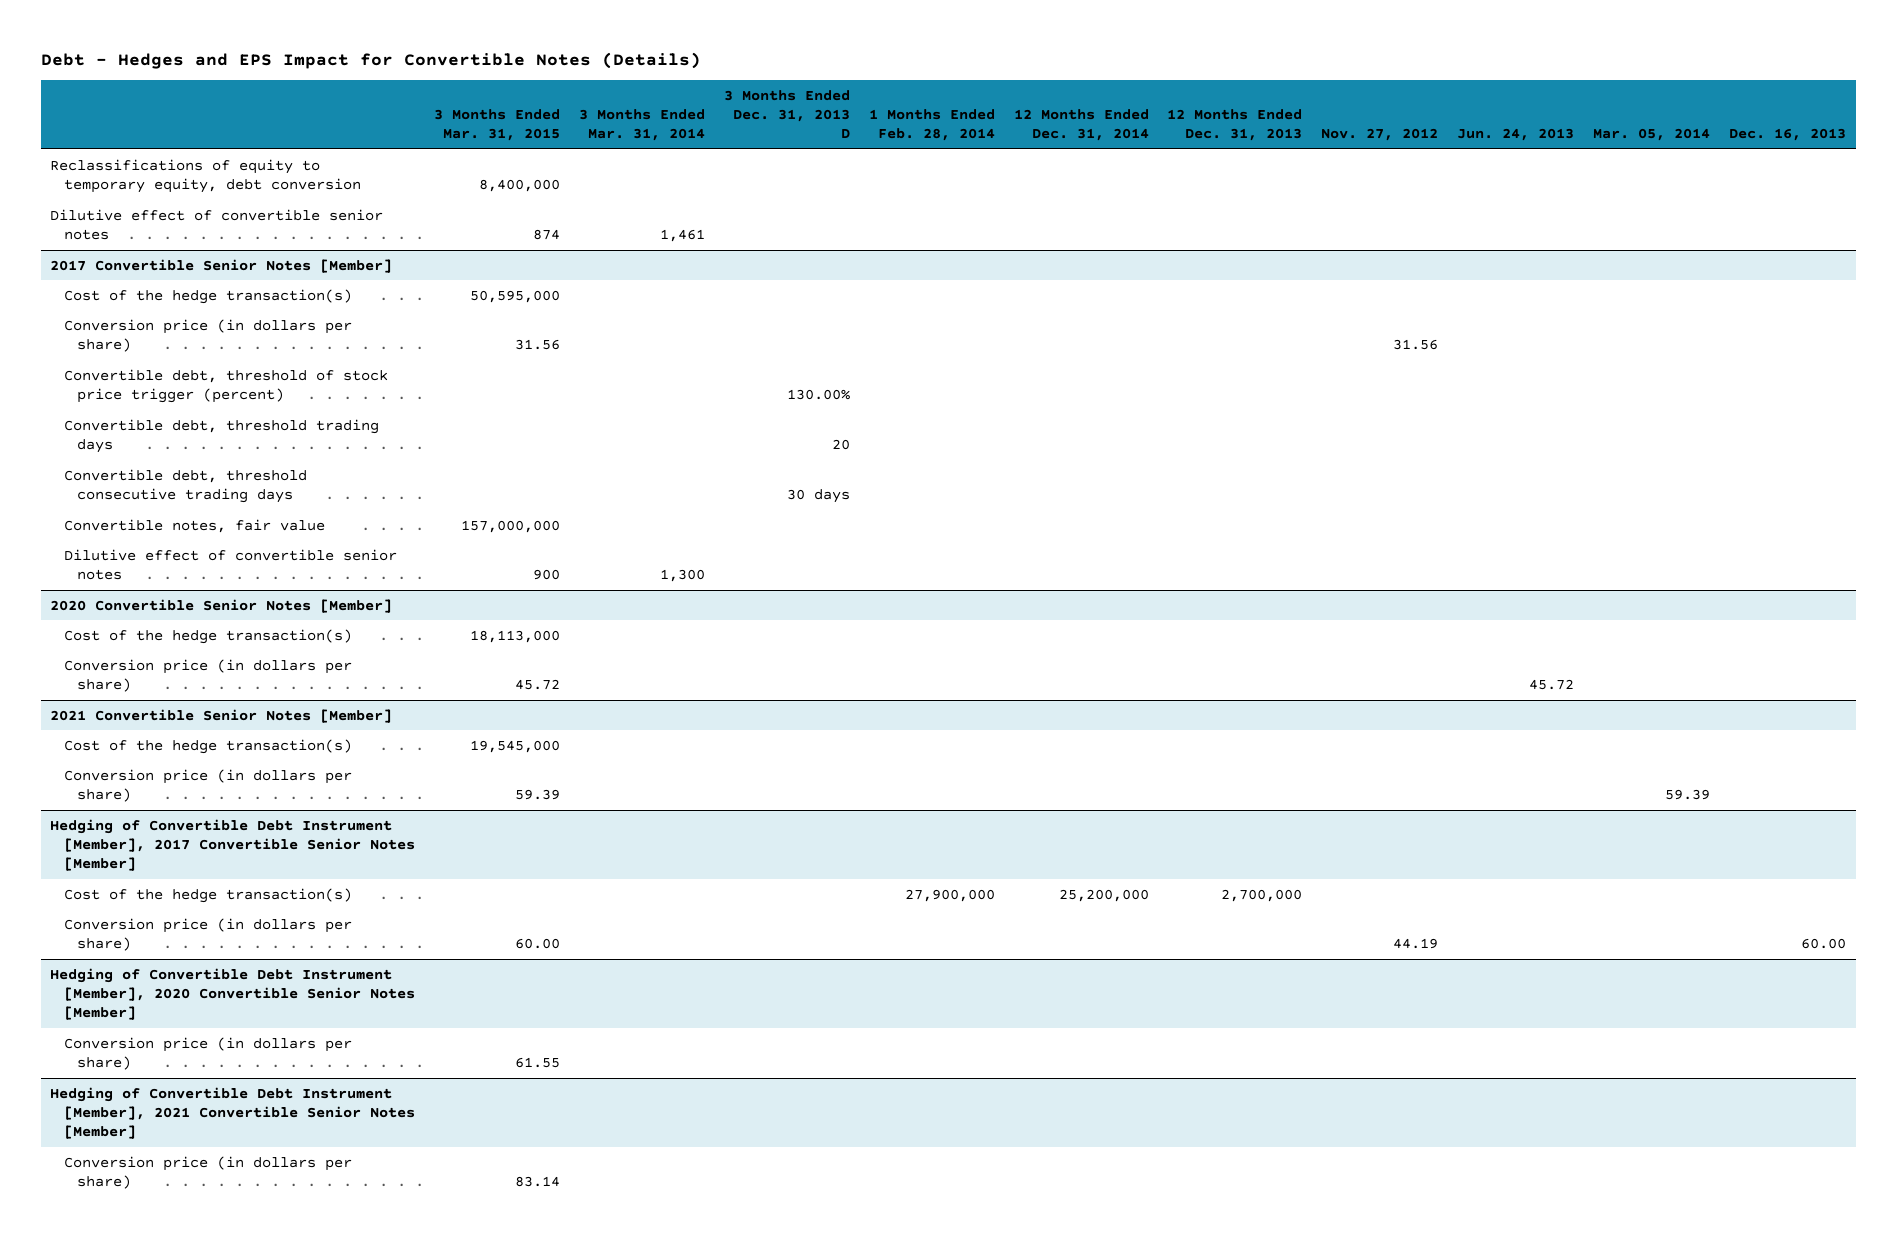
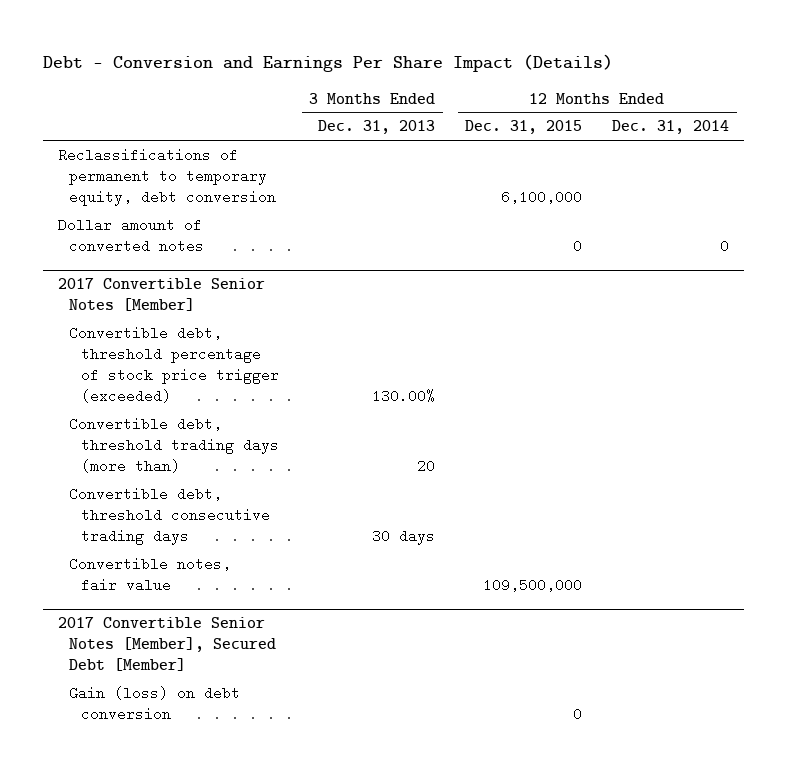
- Debt - Hedges and EPS Impact for Convertible Notes (Details)
+ Debt - Conversion and Earnings Per Share Impact (Details)
- | 3 Months Ended Mar. 31, 2015 | 3 Months Ended Mar. 31, 2014 | 3 Months Ended Dec. 31, 2013 D | 1 Months Ended Feb. 28, 2014 | 12 Months Ended Dec. 31, 2014 | 12 Months Ended Dec. 31, 2013 | Nov. 27, 2012 | Jun. 24, 2013 | Mar. 05, 2014 | Dec. 16, 2013
+ | 3 Months Ended Dec. 31, 2013 | 12 Months Ended Dec. 31, 2015 | 12 Months Ended Dec. 31, 2014
- Reclassifications of equity to temporary equity, debt conversion | 8,400,000 | | | | | | | | |
- Dilutive effect of convertible senior notes | 874 | 1,461 | | | | | | | |
+ Reclassifications of permanent to temporary equity, debt conversion | | 6,100,000 |
+ Dollar amount of converted notes | | 0 | 0
@ 2017 Convertible Senior Notes [Member]
- Cost of the hedge transaction(s) | 50,595,000 | | | | | | | | |
- Conversion price (in dollars per share) | 31.56 | | | | | | 31.56 | | |
- Convertible debt, threshold of stock price trigger (percent) | | | 130.00% | | | | | | |
- Convertible debt, threshold trading days | | | 20 | | | | | | |
+ Convertible debt, threshold percentage of stock price trigger (exceeded) | 130.00% | |
+ Convertible debt, threshold trading days (more than) | 20 | |
- Dilutive effect of convertible senior notes | 900 | 1,300 | | | | | | | |
- 2020 Convertible Senior Notes [Member]
- Cost of the hedge transaction(s) | 18,113,000 | | | | | | | | |
- Conversion price (in dollars per share) | 45.72 | | | | | | | 45.72 | |
- 2021 Convertible Senior Notes [Member]
- Cost of the hedge transaction(s) | 19,545,000 | | | | | | | | |
- Conversion price (in dollars per share) | 59.39 | | | | | | | | 59.39 |
- Hedging of Convertible Debt Instrument [Member], 2017 Convertible Senior Notes [Member]
- Cost of the hedge transaction(s) | | | | 27,900,000 | 25,200,000 | 2,700,000 | | | |
- Conversion price (in dollars per share) | 60.00 | | | | | | 44.19 | | | 60.00
- Hedging of Convertible Debt Instrument [Member], 2020 Convertible Senior Notes [Member]
- Conversion price (in dollars per share) | 61.55 | | | | | | | | |
- Hedging of Convertible Debt Instrument [Member], 2021 Convertible Senior Notes [Member]
- Conversion price (in dollars per share) | 83.14 | | | | | | | | |
+ 2017 Convertible Senior Notes [Member], Secured Debt [Member]
+ Gain (loss) on debt conversion | | 0 |

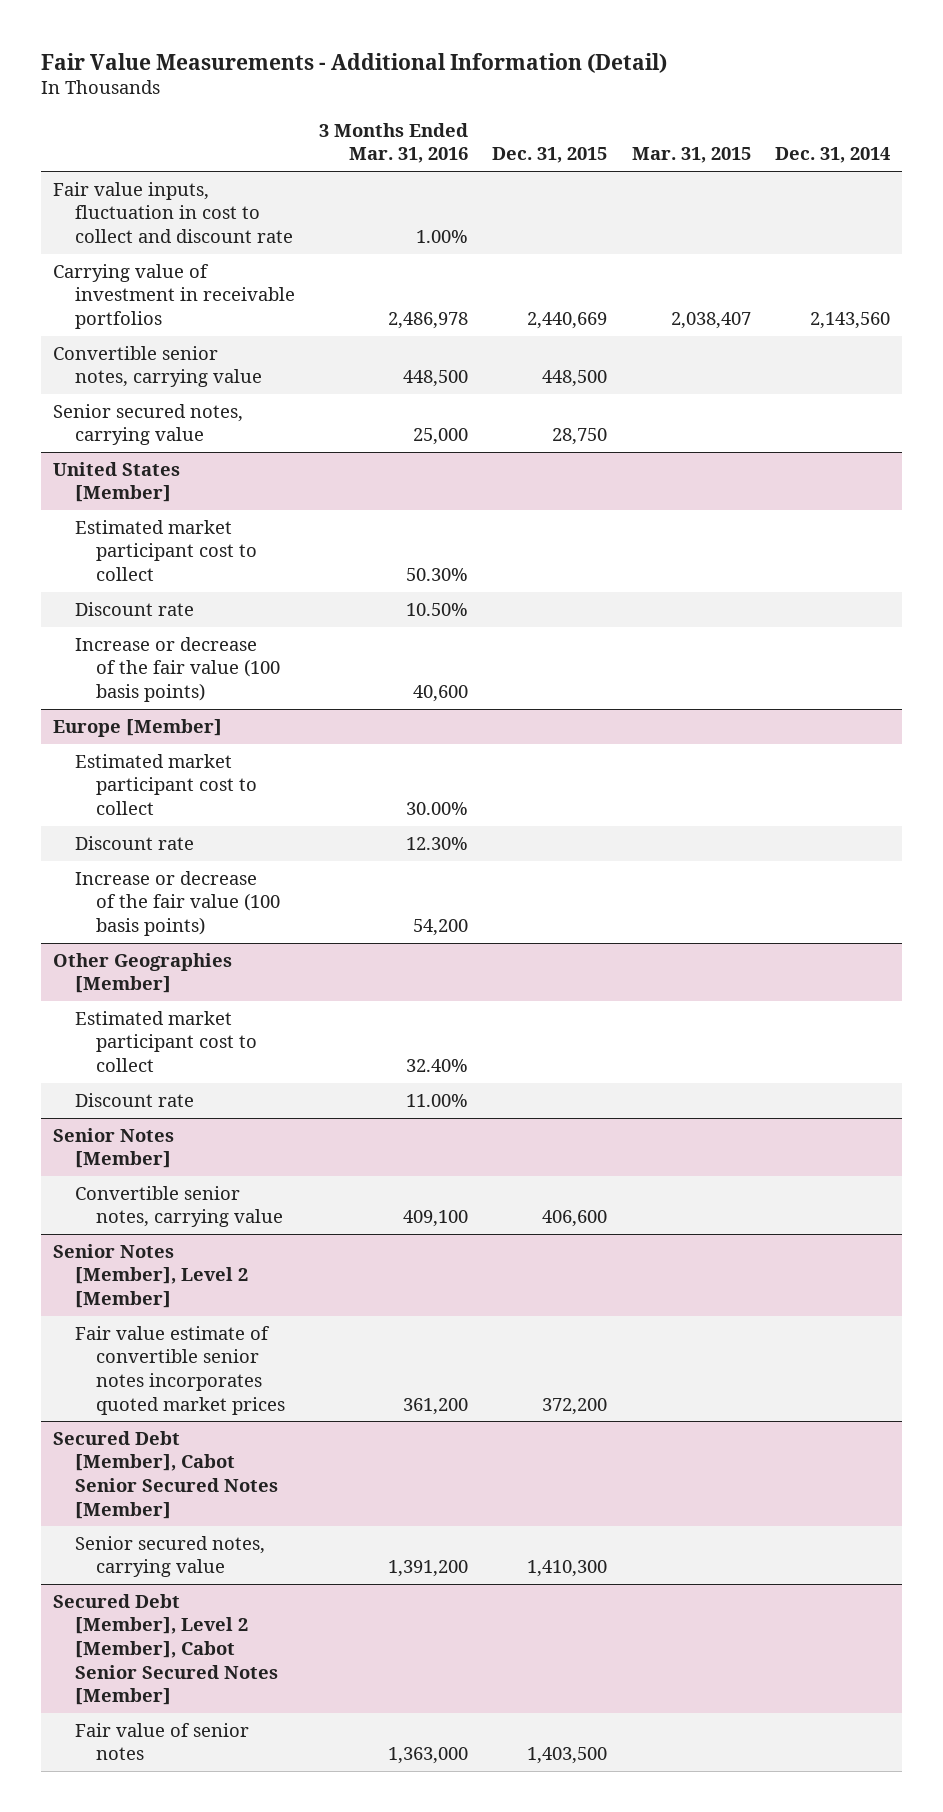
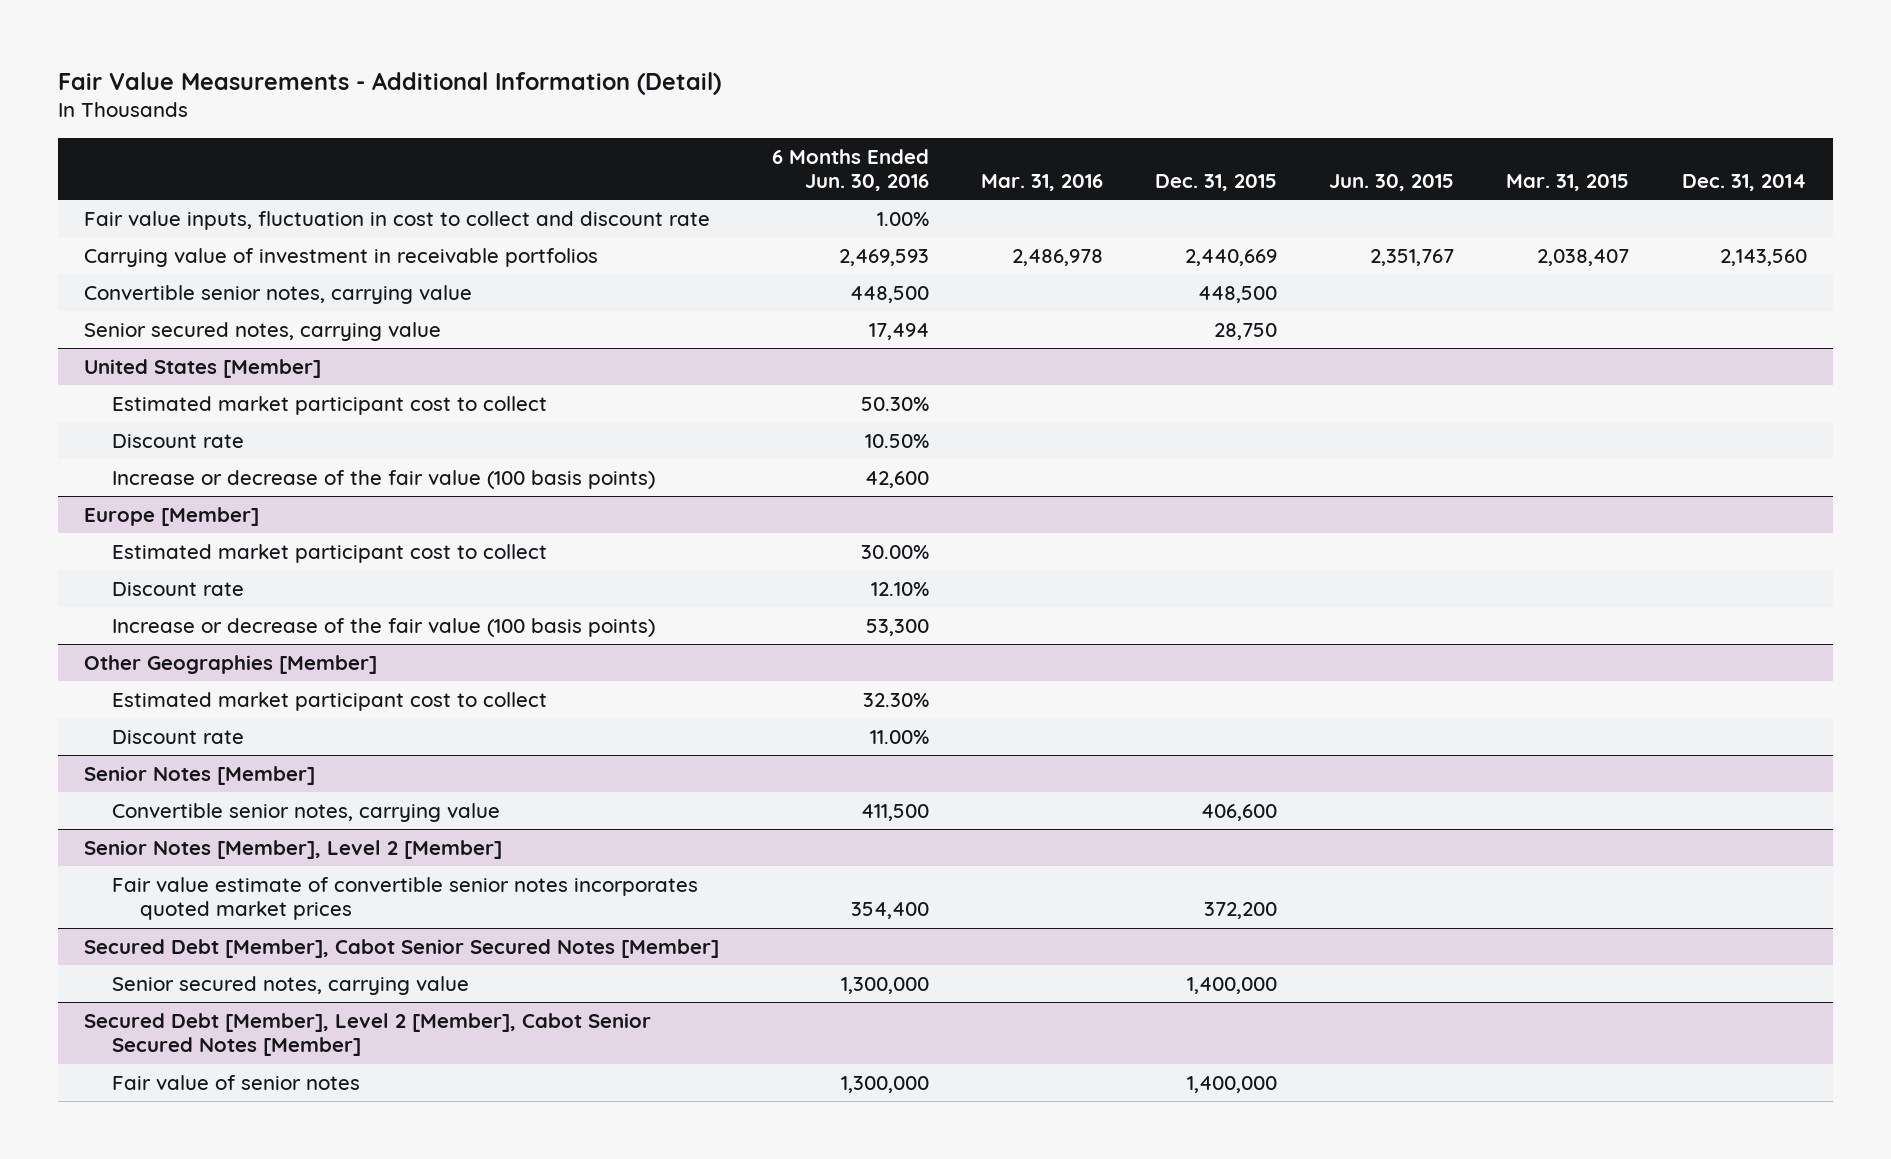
- | 3 Months Ended Mar. 31, 2016 | Dec. 31, 2015 | Mar. 31, 2015 | Dec. 31, 2014
+ | 6 Months Ended Jun. 30, 2016 | Mar. 31, 2016 | Dec. 31, 2015 | Jun. 30, 2015 | Mar. 31, 2015 | Dec. 31, 2014
@ Secured Debt [Member], Cabot Senior Secured Notes [Member]
- Senior secured notes, carrying value | 1,391,200 | 1,410,300 | |
+ Senior secured notes, carrying value | 1,300,000 | | 1,400,000 | | |
@ Secured Debt [Member], Level 2 [Member], Cabot Senior Secured Notes [Member]
- Fair value of senior notes | 1,363,000 | 1,403,500 | |
+ Fair value of senior notes | 1,300,000 | | 1,400,000 | | |

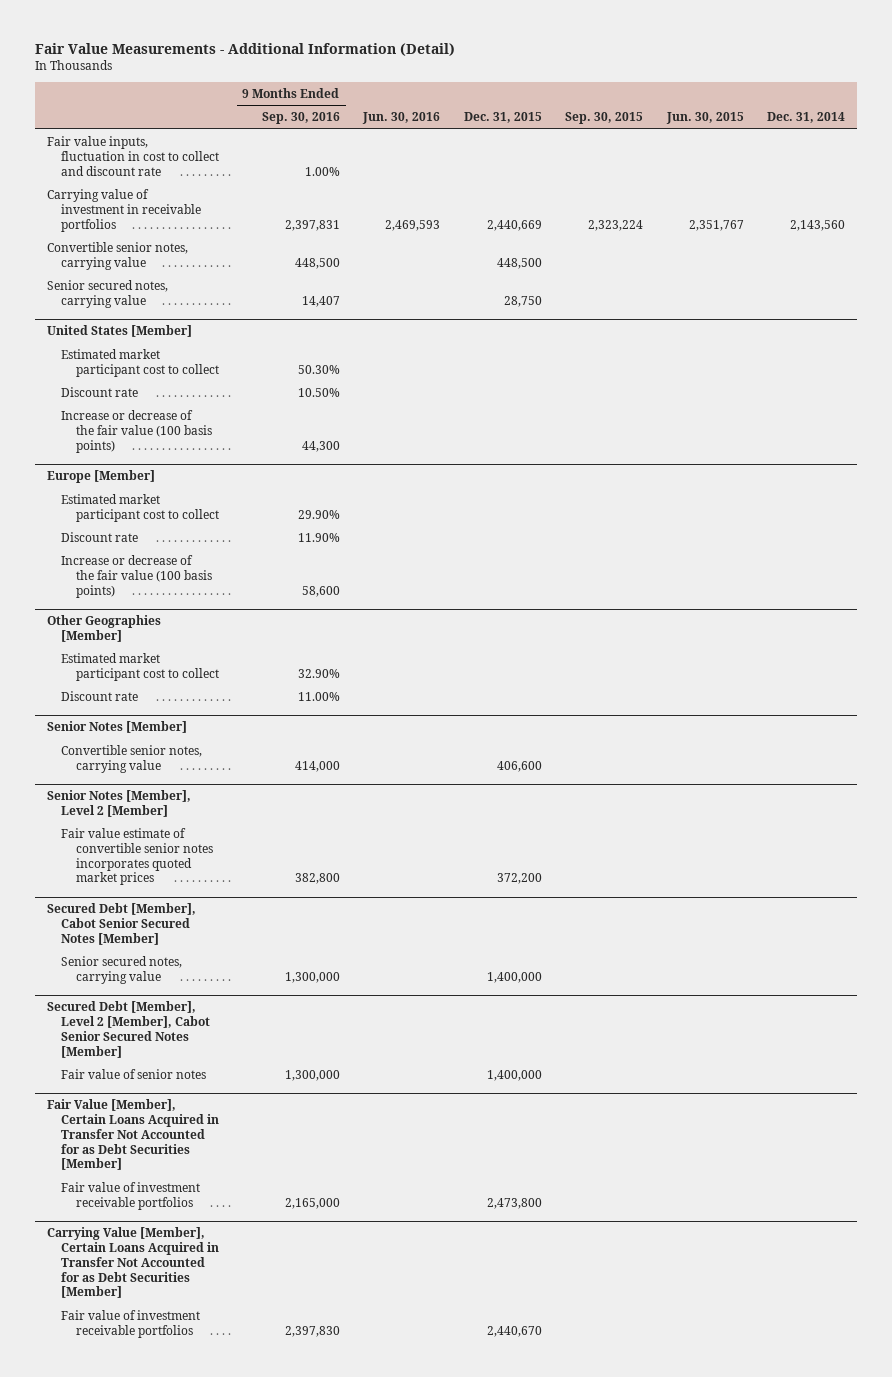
- | 6 Months Ended Jun. 30, 2016 | Mar. 31, 2016 | Dec. 31, 2015 | Jun. 30, 2015 | Mar. 31, 2015 | Dec. 31, 2014
+ | 9 Months Ended Sep. 30, 2016 | Jun. 30, 2016 | Dec. 31, 2015 | Sep. 30, 2015 | Jun. 30, 2015 | Dec. 31, 2014
+ Fair Value [Member], Certain Loans Acquired in Transfer Not Accounted for as Debt Securities [Member]
+ Fair value of investment receivable portfolios | 2,165,000 | | 2,473,800 | | |
+ Carrying Value [Member], Certain Loans Acquired in Transfer Not Accounted for as Debt Securities [Member]
+ Fair value of investment receivable portfolios | 2,397,830 | | 2,440,670 | | |

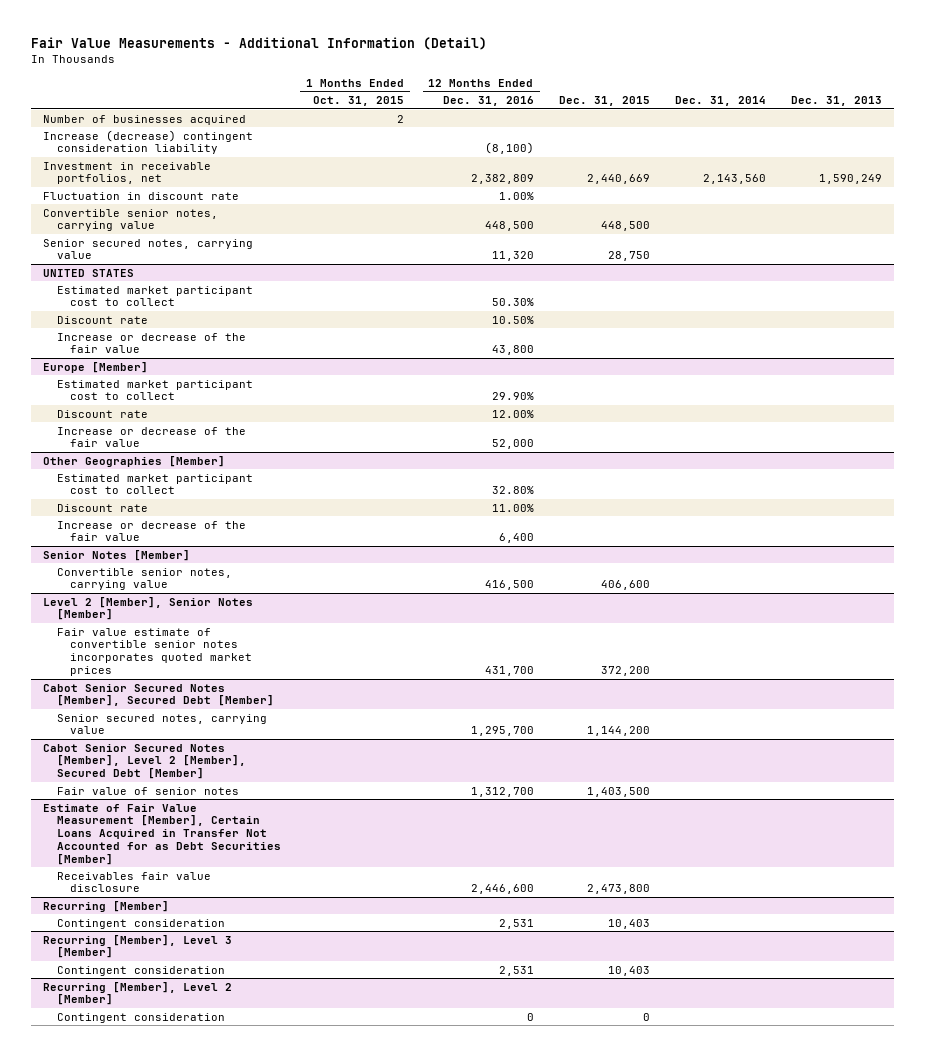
- | 9 Months Ended Sep. 30, 2016 | Jun. 30, 2016 | Dec. 31, 2015 | Sep. 30, 2015 | Jun. 30, 2015 | Dec. 31, 2014
+ | 1 Months Ended Oct. 31, 2015 | 12 Months Ended Dec. 31, 2016 | Dec. 31, 2015 | Dec. 31, 2014 | Dec. 31, 2013
- Fair value inputs, fluctuation in cost to collect and discount rate | 1.00% | | | | |
- Carrying value of investment in receivable portfolios | 2,397,831 | 2,469,593 | 2,440,669 | 2,323,224 | 2,351,767 | 2,143,560
+ Number of businesses acquired | 2 | | | |
+ Increase (decrease) contingent consideration liability | | (8,100) | | |
+ Investment in receivable portfolios, net | | 2,382,809 | 2,440,669 | 2,143,560 | 1,590,249
+ Fluctuation in discount rate | | 1.00% | | |
- United States [Member]
+ UNITED STATES
- Increase or decrease of the fair value (100 basis points) | 44,300 | | | | |
+ Increase or decrease of the fair value | | 43,800 | | |
@ Europe [Member]
- Increase or decrease of the fair value (100 basis points) | 58,600 | | | | |
+ Increase or decrease of the fair value | | 52,000 | | |
@ Other Geographies [Member]
+ Increase or decrease of the fair value | | 6,400 | | |
- Senior Notes [Member], Level 2 [Member]
+ Level 2 [Member], Senior Notes [Member]
- Secured Debt [Member], Cabot Senior Secured Notes [Member]
- Senior secured notes, carrying value | 1,300,000 | | 1,400,000 | | |
- Secured Debt [Member], Level 2 [Member], Cabot Senior Secured Notes [Member]
- Fair value of senior notes | 1,300,000 | | 1,400,000 | | |
- Fair Value [Member], Certain Loans Acquired in Transfer Not Accounted for as Debt Securities [Member]
- Fair value of investment receivable portfolios | 2,165,000 | | 2,473,800 | | |
- Carrying Value [Member], Certain Loans Acquired in Transfer Not Accounted for as Debt Securities [Member]
- Fair value of investment receivable portfolios | 2,397,830 | | 2,440,670 | | |
+ Cabot Senior Secured Notes [Member], Secured Debt [Member]
+ Senior secured notes, carrying value | | 1,295,700 | 1,144,200 | |
+ Cabot Senior Secured Notes [Member], Level 2 [Member], Secured Debt [Member]
+ Fair value of senior notes | | 1,312,700 | 1,403,500 | |
+ Estimate of Fair Value Measurement [Member], Certain Loans Acquired in Transfer Not Accounted for as Debt Securities [Member]
+ Receivables fair value disclosure | | 2,446,600 | 2,473,800 | |
+ Recurring [Member]
+ Contingent consideration | | 2,531 | 10,403 | |
+ Recurring [Member], Level 3 [Member]
+ Contingent consideration | | 2,531 | 10,403 | |
+ Recurring [Member], Level 2 [Member]
+ Contingent consideration | | 0 | 0 | |

